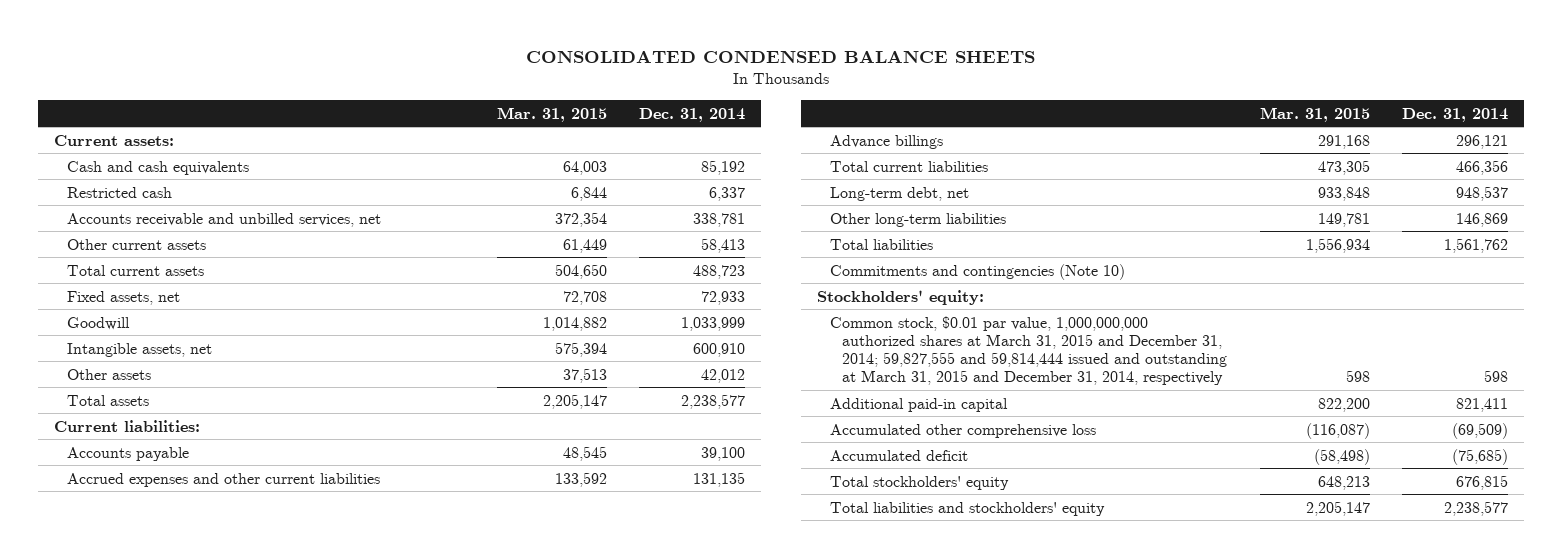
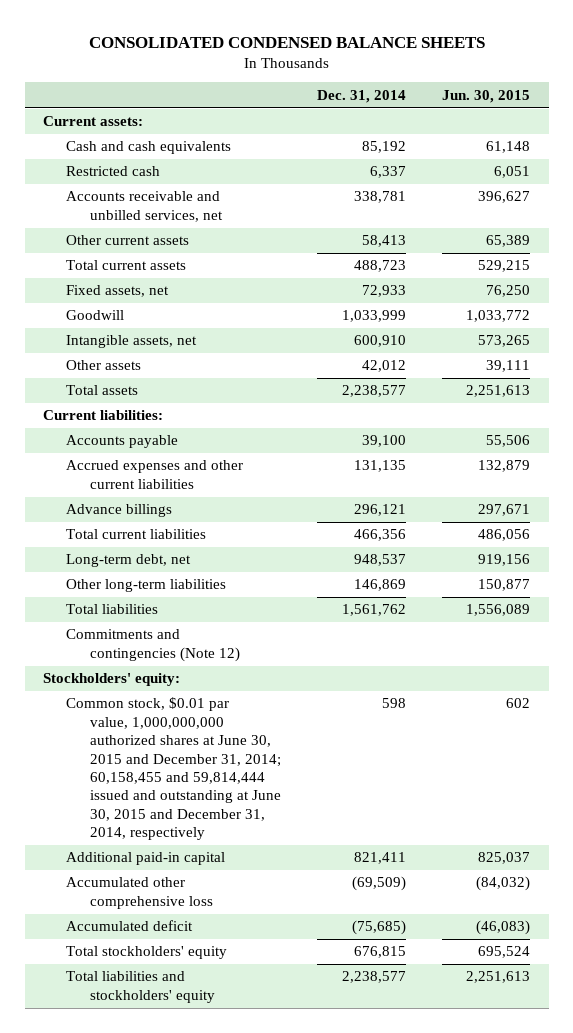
- | Mar. 31, 2015 | Dec. 31, 2014
+ | Dec. 31, 2014 | Jun. 30, 2015
- Commitments and contingencies (Note 10)
+ Commitments and contingencies (Note 12)
- Common stock, $0.01 par value, 1,000,000,000 authorized shares at March 31, 2015 and December 31, 2014; 59,827,555 and 59,814,444 issued and outstanding at March 31, 2015 and December 31, 2014, respectively | 598 | 598
+ Common stock, $0.01 par value, 1,000,000,000 authorized shares at June 30, 2015 and December 31, 2014; 60,158,455 and 59,814,444 issued and outstanding at June 30, 2015 and December 31, 2014, respectively | 598 | 602

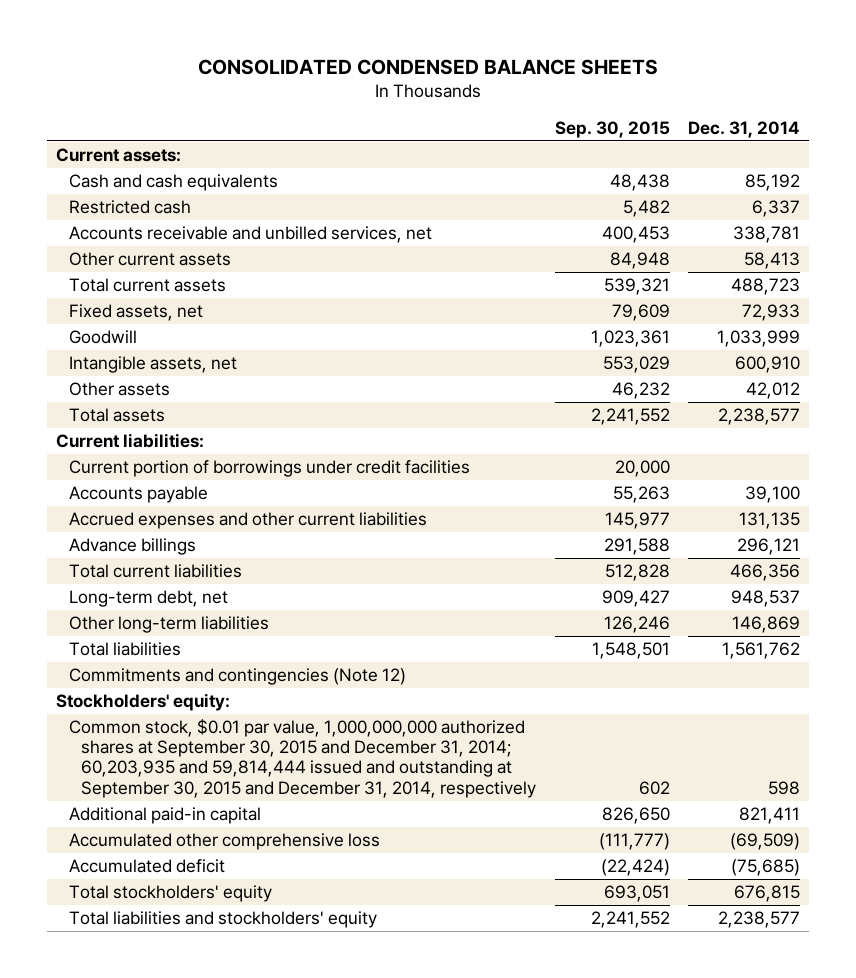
- | Dec. 31, 2014 | Jun. 30, 2015
+ | Sep. 30, 2015 | Dec. 31, 2014
+ Current portion of borrowings under credit facilities | 20,000 |
- Common stock, $0.01 par value, 1,000,000,000 authorized shares at June 30, 2015 and December 31, 2014; 60,158,455 and 59,814,444 issued and outstanding at June 30, 2015 and December 31, 2014, respectively | 598 | 602
+ Common stock, $0.01 par value, 1,000,000,000 authorized shares at September 30, 2015 and December 31, 2014; 60,203,935 and 59,814,444 issued and outstanding at September 30, 2015 and December 31, 2014, respectively | 602 | 598

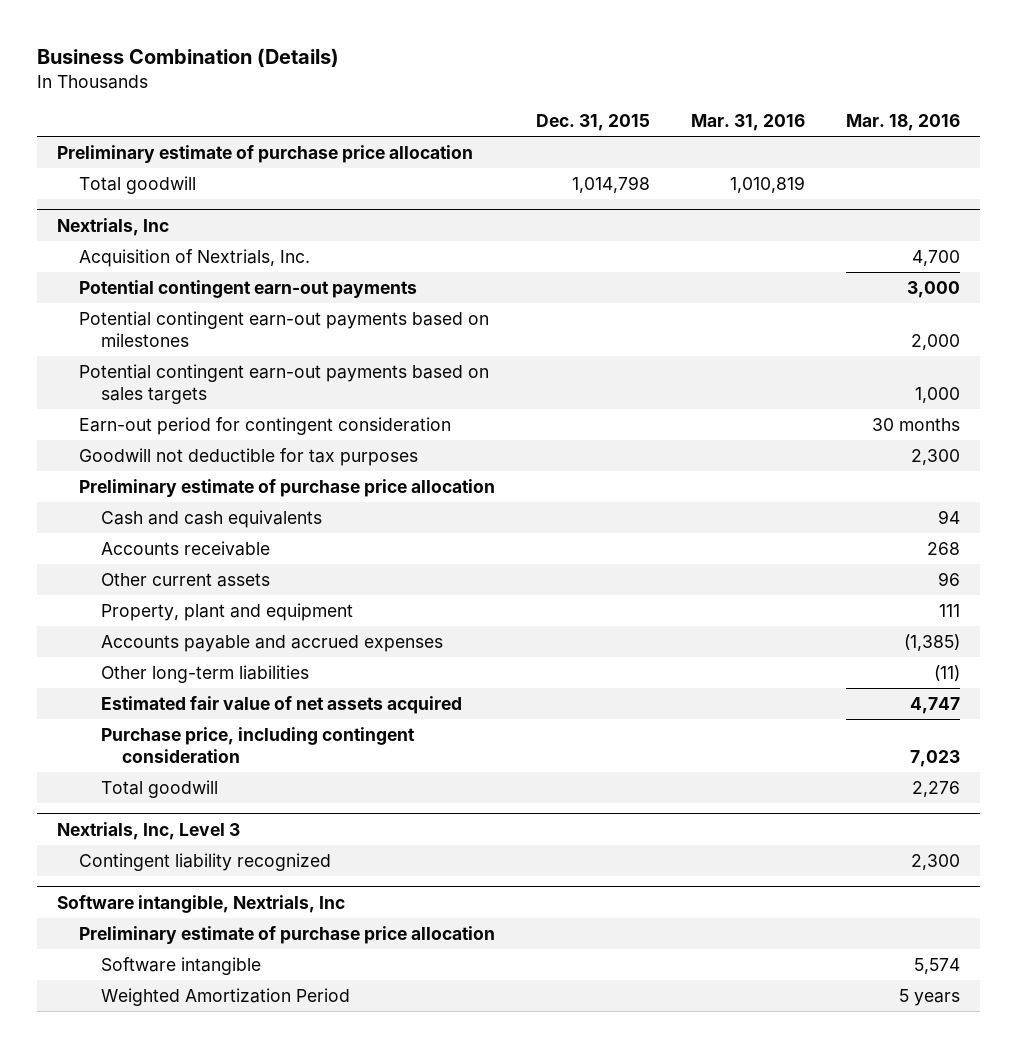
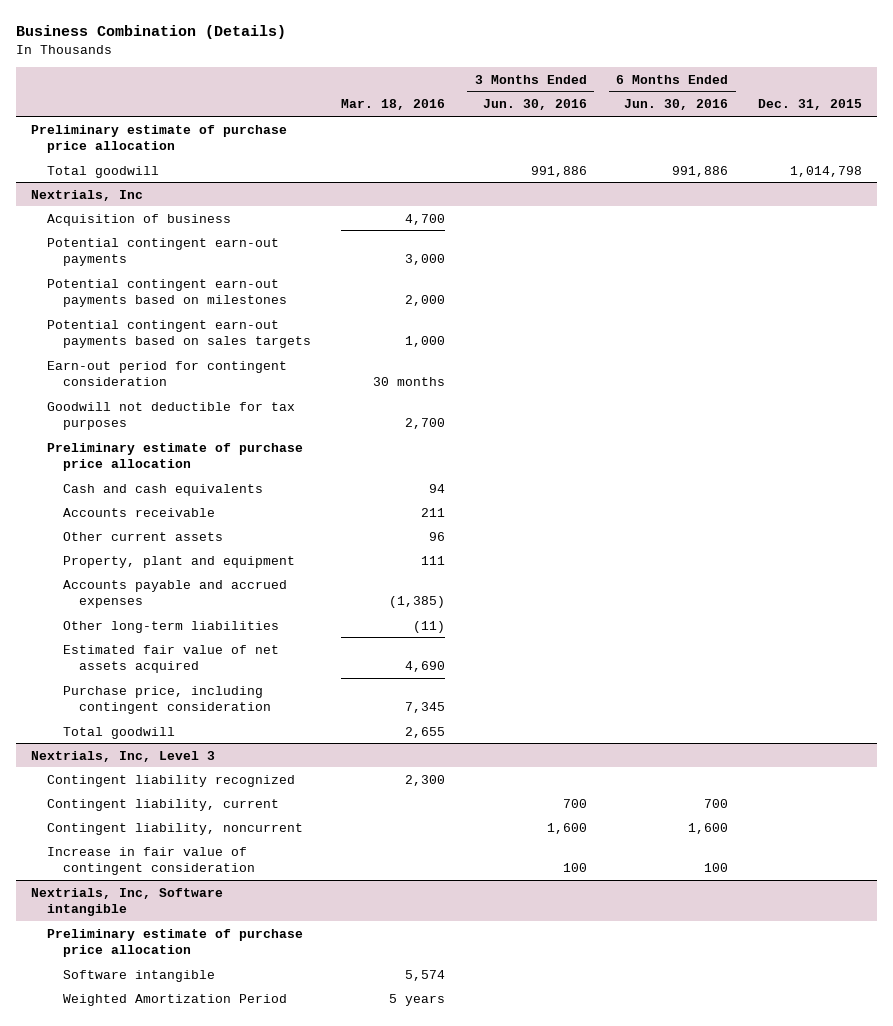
- | Dec. 31, 2015 | Mar. 31, 2016 | Mar. 18, 2016
+ | Mar. 18, 2016 | 3 Months Ended Jun. 30, 2016 | 6 Months Ended Jun. 30, 2016 | Dec. 31, 2015
@ Nextrials, Inc
- Acquisition of Nextrials, Inc. | | | 4,700
+ Acquisition of business | 4,700 | | |
- Goodwill not deductible for tax purposes | | | 2,300
+ Goodwill not deductible for tax purposes | 2,700 | | |
- Accounts receivable | | | 268
+ Accounts receivable | 211 | | |
- Estimated fair value of net assets acquired | | | 4,747
- Purchase price, including contingent consideration | | | 7,023
- Total goodwill | | | 2,276
+ Estimated fair value of net assets acquired | 4,690 | | |
+ Purchase price, including contingent consideration | 7,345 | | |
+ Total goodwill | 2,655 | | |
- Software intangible, Nextrials, Inc
@ Nextrials, Inc, Level 3
+ Contingent liability, current | | 700 | 700 |
+ Contingent liability, noncurrent | | 1,600 | 1,600 |
+ Increase in fair value of contingent consideration | | 100 | 100 |
+ Nextrials, Inc, Software intangible

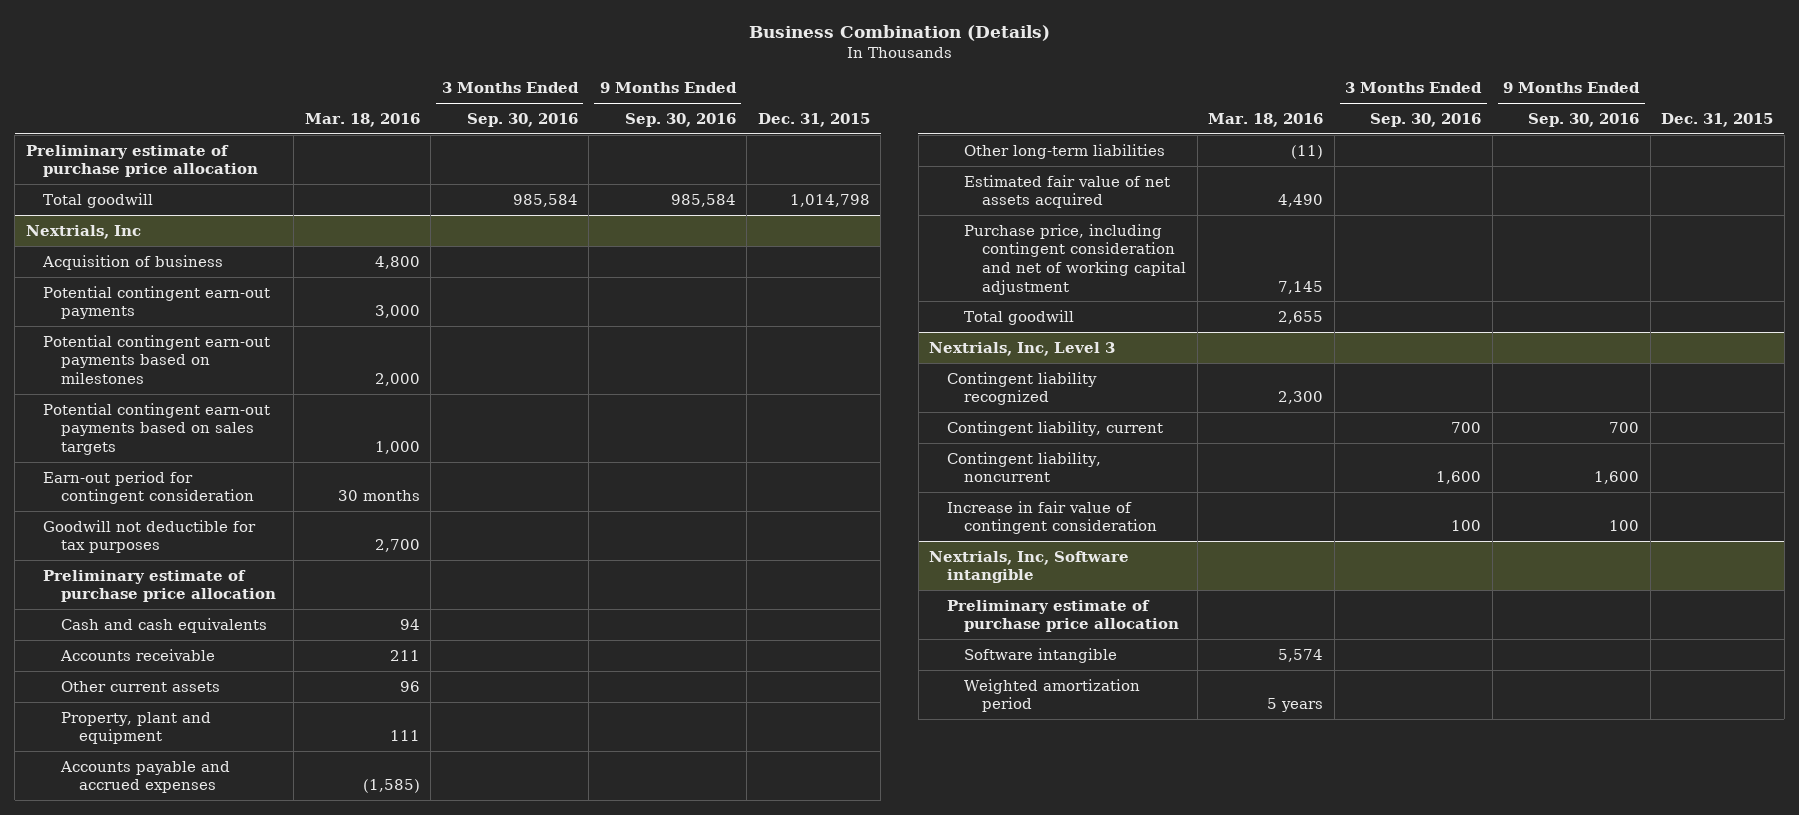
- | Mar. 18, 2016 | 3 Months Ended Jun. 30, 2016 | 6 Months Ended Jun. 30, 2016 | Dec. 31, 2015
+ | Mar. 18, 2016 | 3 Months Ended Sep. 30, 2016 | 9 Months Ended Sep. 30, 2016 | Dec. 31, 2015
@ Nextrials, Inc
- Acquisition of business | 4,700 | | |
+ Acquisition of business | 4,800 | | |
- Accounts payable and accrued expenses | (1,385) | | |
+ Accounts payable and accrued expenses | (1,585) | | |
- Estimated fair value of net assets acquired | 4,690 | | |
- Purchase price, including contingent consideration | 7,345 | | |
+ Estimated fair value of net assets acquired | 4,490 | | |
+ Purchase price, including contingent consideration and net of working capital adjustment | 7,145 | | |
@ Nextrials, Inc, Software intangible
- Weighted Amortization Period | 5 years | | |
+ Weighted amortization period | 5 years | | |

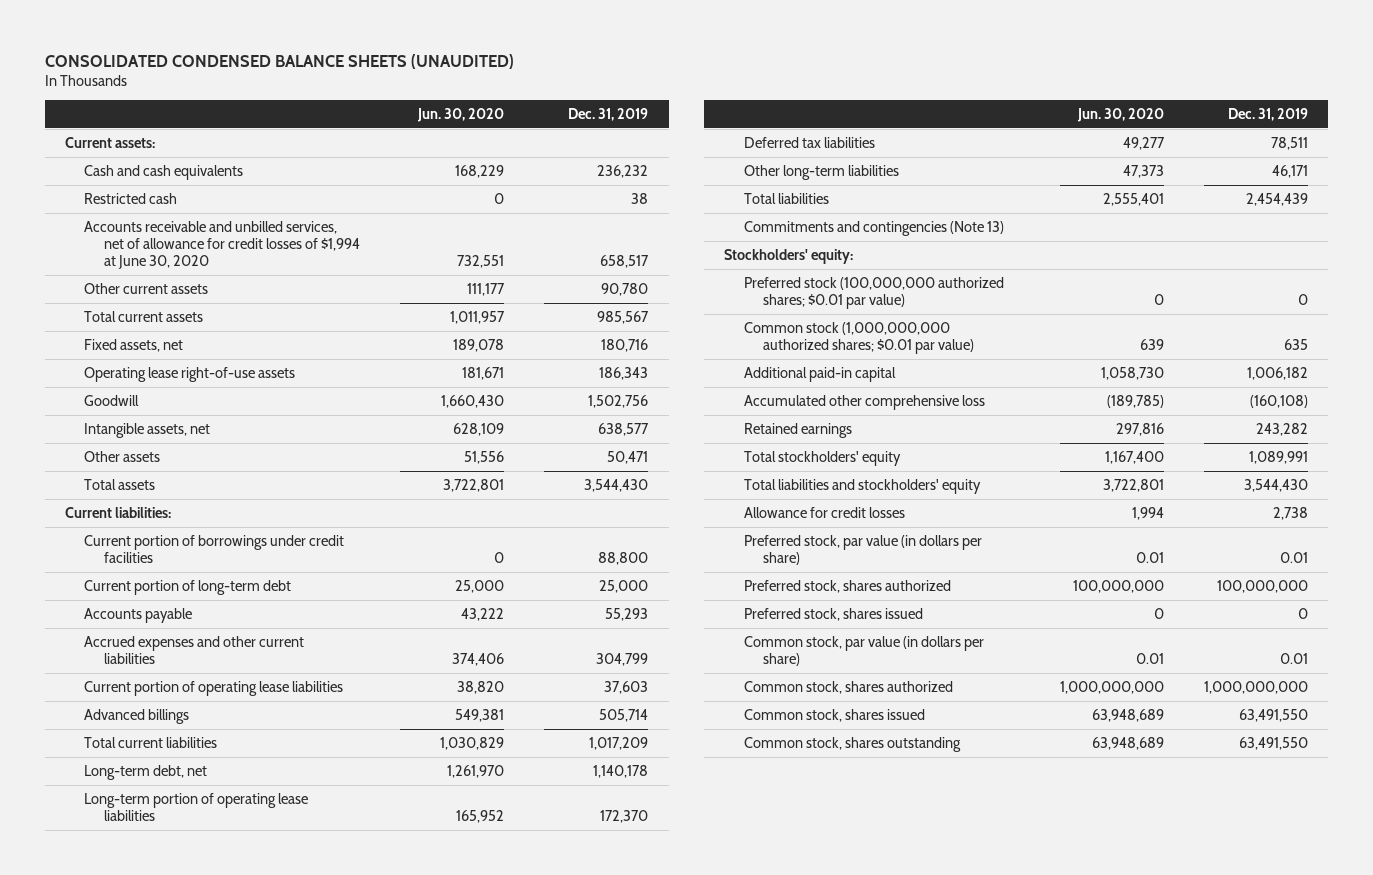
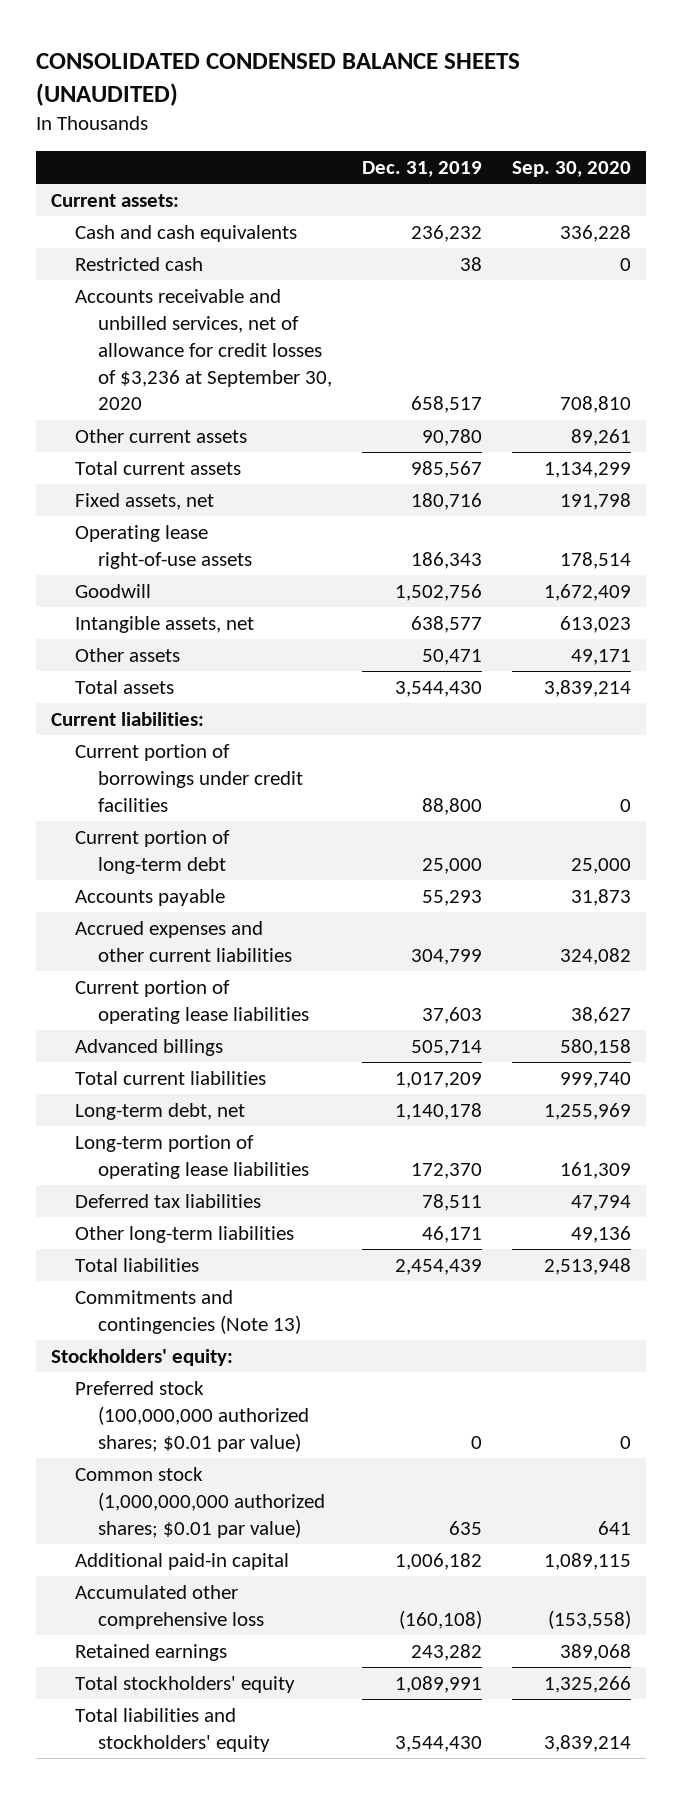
- | Jun. 30, 2020 | Dec. 31, 2019
+ | Dec. 31, 2019 | Sep. 30, 2020
- Accounts receivable and unbilled services, net of allowance for credit losses of $1,994 at June 30, 2020 | 732,551 | 658,517
+ Accounts receivable and unbilled services, net of allowance for credit losses of $3,236 at September 30, 2020 | 658,517 | 708,810
- Allowance for credit losses | 1,994 | 2,738
- Preferred stock, par value (in dollars per share) | 0.01 | 0.01
- Preferred stock, shares authorized | 100,000,000 | 100,000,000
- Preferred stock, shares issued | 0 | 0
- Common stock, par value (in dollars per share) | 0.01 | 0.01
- Common stock, shares authorized | 1,000,000,000 | 1,000,000,000
- Common stock, shares issued | 63,948,689 | 63,491,550
- Common stock, shares outstanding | 63,948,689 | 63,491,550

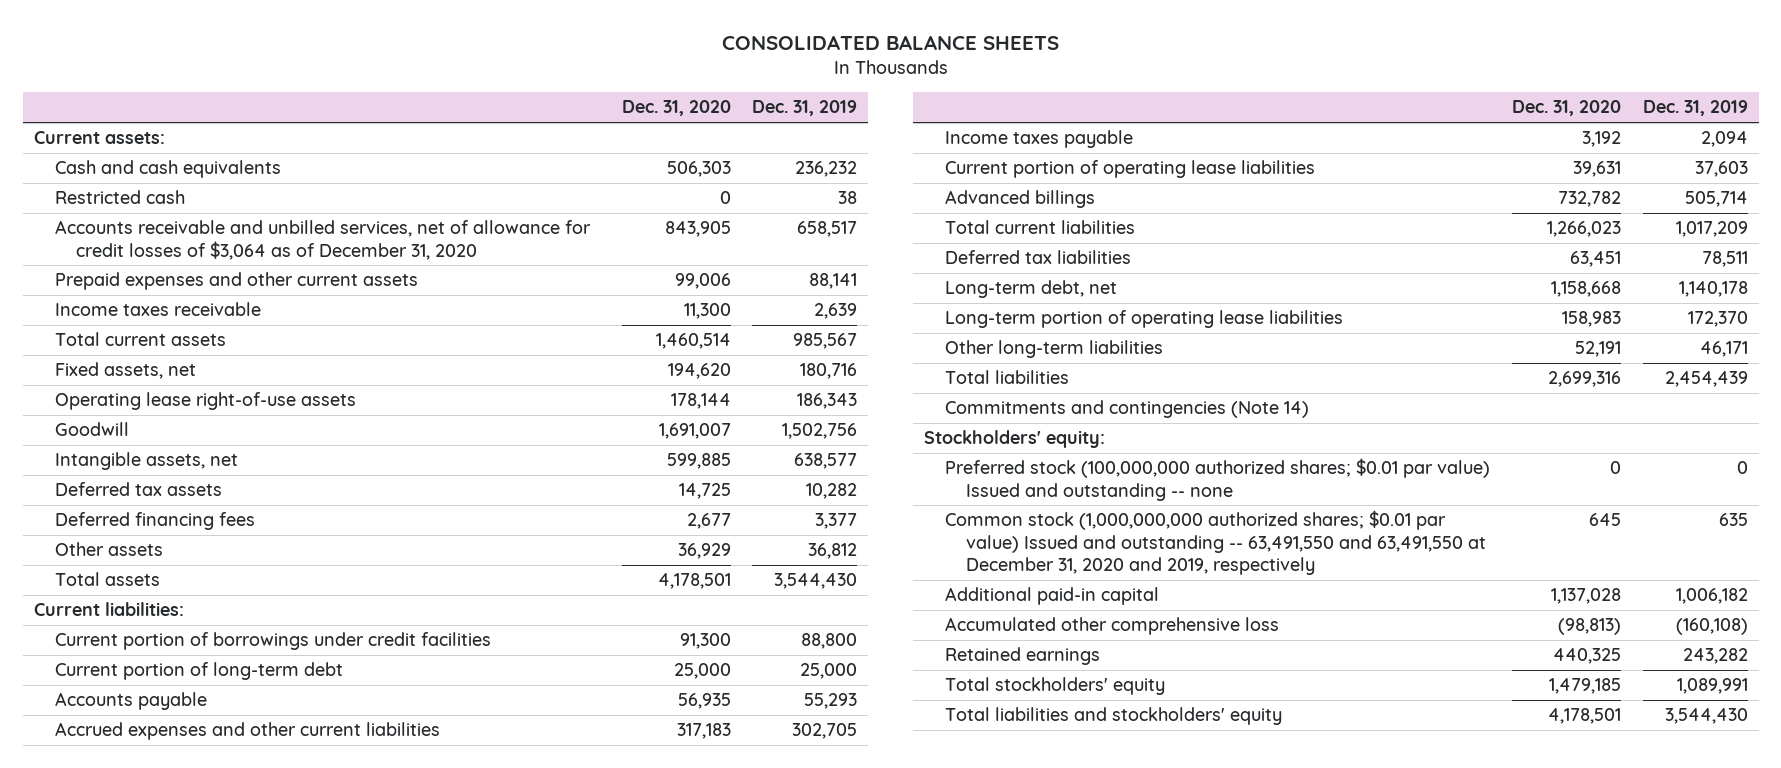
- CONSOLIDATED CONDENSED BALANCE SHEETS (UNAUDITED)
+ CONSOLIDATED BALANCE SHEETS
- | Dec. 31, 2019 | Sep. 30, 2020
+ | Dec. 31, 2020 | Dec. 31, 2019
- Accounts receivable and unbilled services, net of allowance for credit losses of $3,236 at September 30, 2020 | 658,517 | 708,810
- Other current assets | 90,780 | 89,261
+ Accounts receivable and unbilled services, net of allowance for credit losses of $3,064 as of December 31, 2020 | 843,905 | 658,517
+ Prepaid expenses and other current assets | 99,006 | 88,141
+ Income taxes receivable | 11,300 | 2,639
- Other assets | 50,471 | 49,171
+ Deferred tax assets | 14,725 | 10,282
+ Deferred financing fees | 2,677 | 3,377
+ Other assets | 36,929 | 36,812
- Accrued expenses and other current liabilities | 304,799 | 324,082
+ Accrued expenses and other current liabilities | 317,183 | 302,705
+ Income taxes payable | 3,192 | 2,094
moved up: Deferred tax liabilities | 63,451 | 78,511
- Commitments and contingencies (Note 13)
+ Commitments and contingencies (Note 14)
- Preferred stock (100,000,000 authorized shares; $0.01 par value) | 0 | 0
- Common stock (1,000,000,000 authorized shares; $0.01 par value) | 635 | 641
+ Preferred stock (100,000,000 authorized shares; $0.01 par value) Issued and outstanding -- none | 0 | 0
+ Common stock (1,000,000,000 authorized shares; $0.01 par value) Issued and outstanding -- 63,491,550 and 63,491,550 at December 31, 2020 and 2019, respectively | 645 | 635

